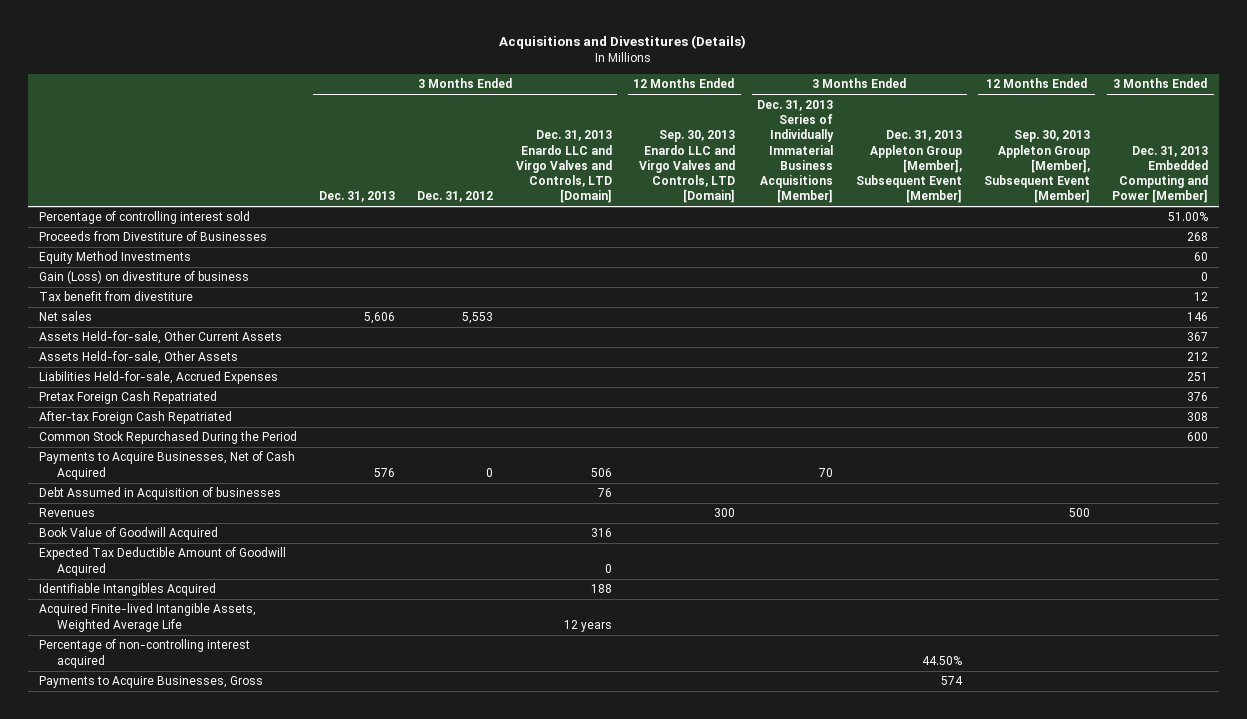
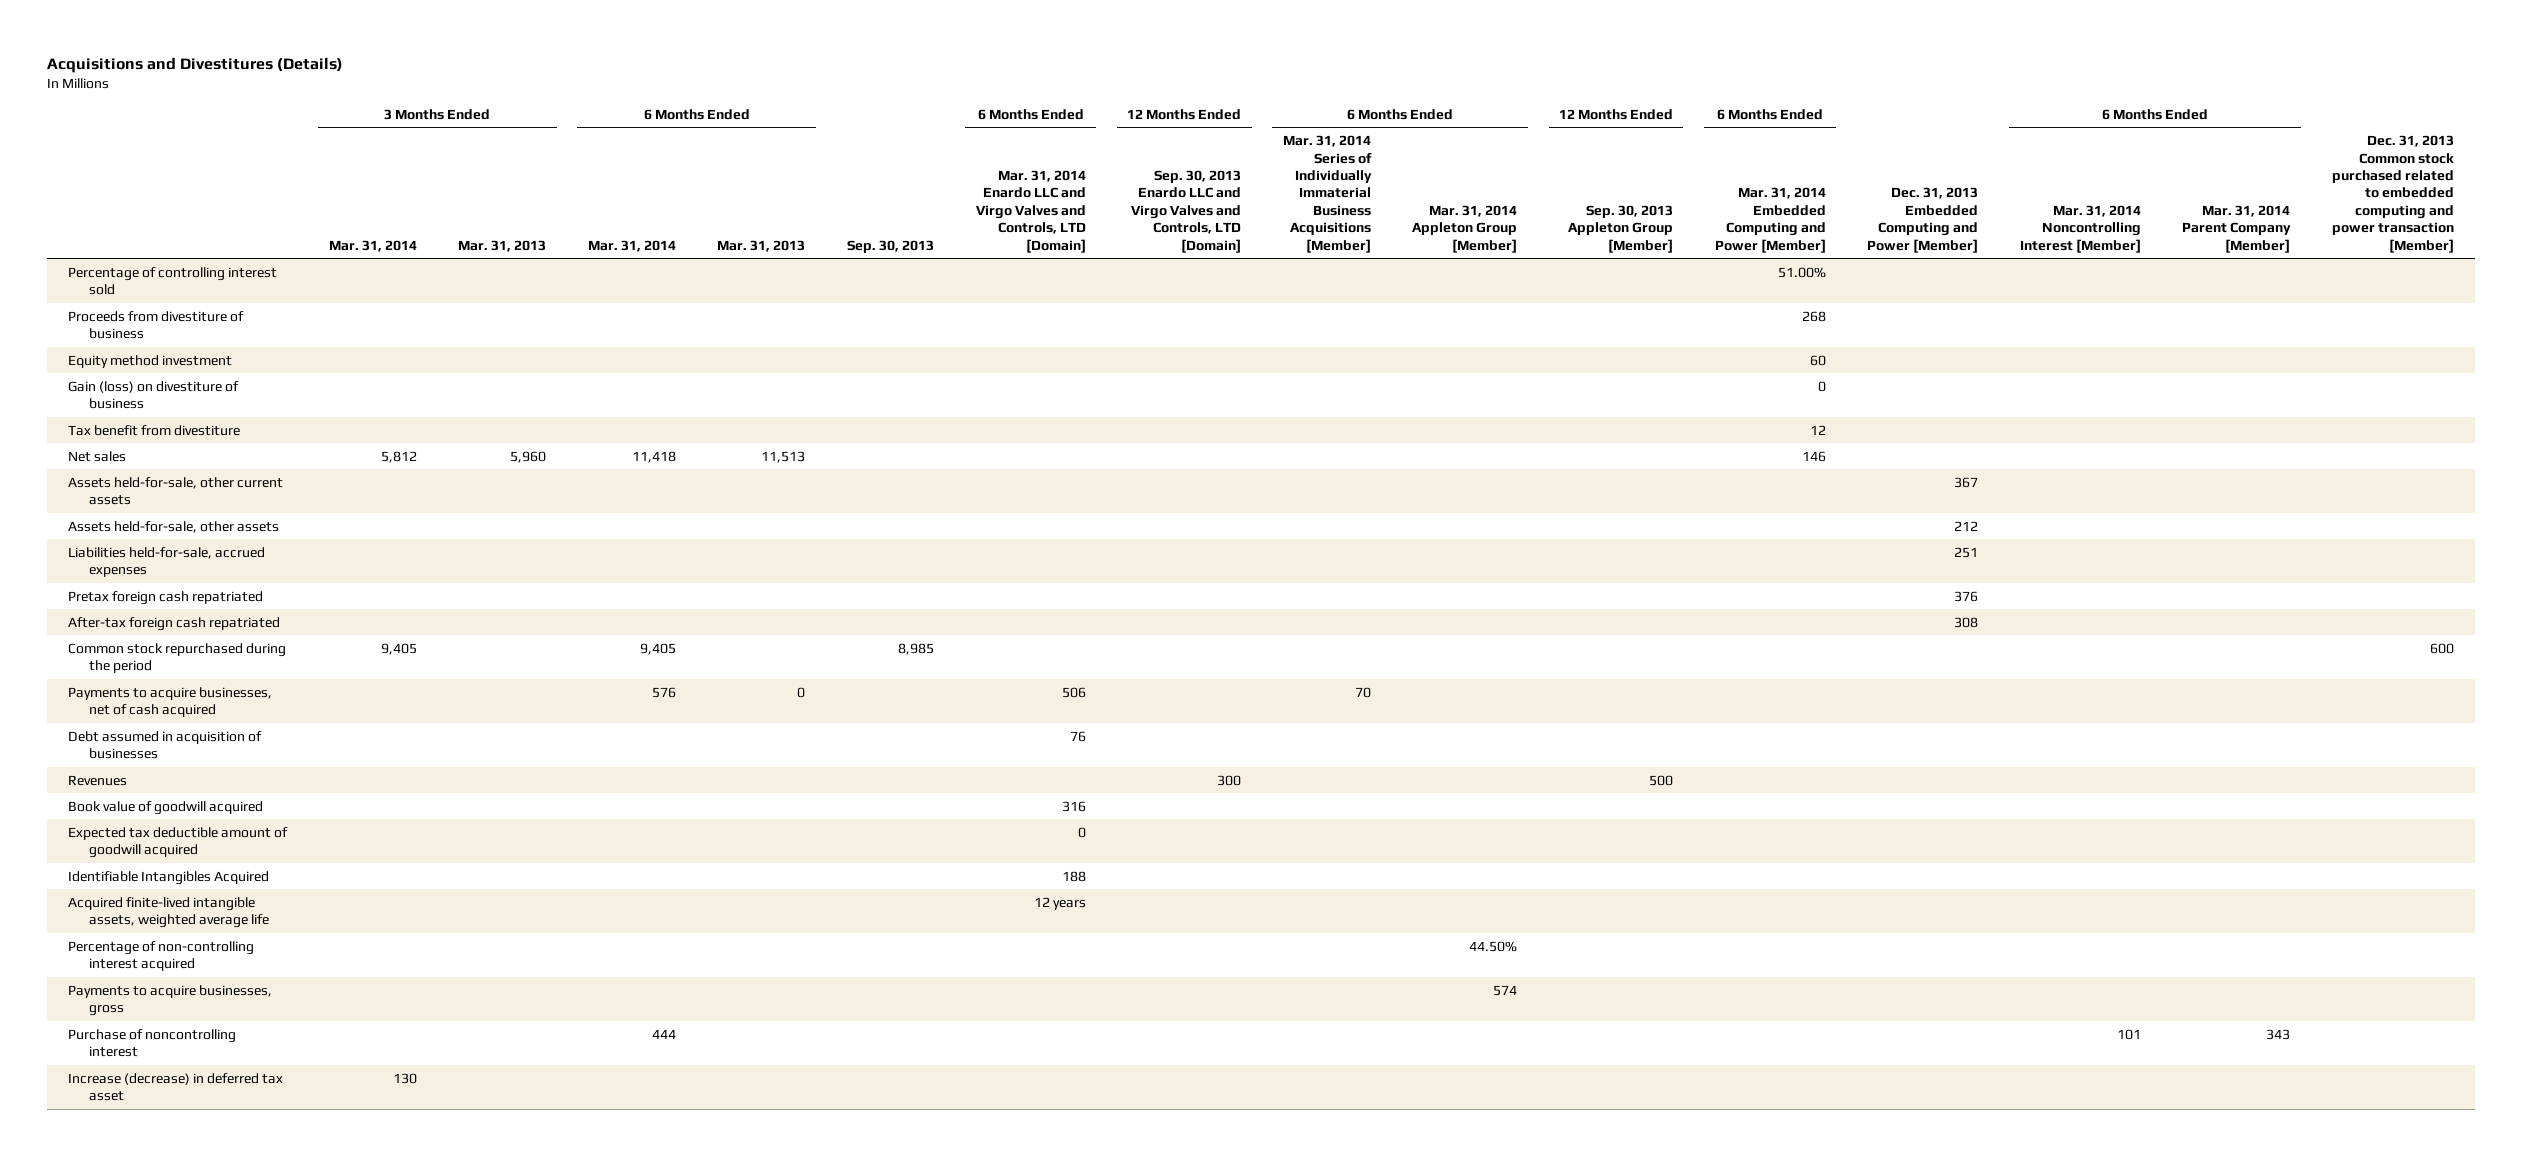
- | 3 Months Ended Dec. 31, 2013 | 3 Months Ended Dec. 31, 2012 | 3 Months Ended Dec. 31, 2013 Enardo LLC and Virgo Valves and Controls, LTD [Domain] | 12 Months Ended Sep. 30, 2013 Enardo LLC and Virgo Valves and Controls, LTD [Domain] | 3 Months Ended Dec. 31, 2013 Series of Individually Immaterial Business Acquisitions [Member] | 3 Months Ended Dec. 31, 2013 Appleton Group [Member], Subsequent Event [Member] | 12 Months Ended Sep. 30, 2013 Appleton Group [Member], Subsequent Event [Member] | 3 Months Ended Dec. 31, 2013 Embedded Computing and Power [Member]
+ | 3 Months Ended Mar. 31, 2014 | 3 Months Ended Mar. 31, 2013 | 6 Months Ended Mar. 31, 2014 | 6 Months Ended Mar. 31, 2013 | Sep. 30, 2013 | 6 Months Ended Mar. 31, 2014 Enardo LLC and Virgo Valves and Controls, LTD [Domain] | 12 Months Ended Sep. 30, 2013 Enardo LLC and Virgo Valves and Controls, LTD [Domain] | 6 Months Ended Mar. 31, 2014 Series of Individually Immaterial Business Acquisitions [Member] | 6 Months Ended Mar. 31, 2014 Appleton Group [Member] | 12 Months Ended Sep. 30, 2013 Appleton Group [Member] | 6 Months Ended Mar. 31, 2014 Embedded Computing and Power [Member] | Dec. 31, 2013 Embedded Computing and Power [Member] | 6 Months Ended Mar. 31, 2014 Noncontrolling Interest [Member] | 6 Months Ended Mar. 31, 2014 Parent Company [Member] | Dec. 31, 2013 Common stock purchased related to embedded computing and power transaction [Member]
- Proceeds from Divestiture of Businesses | | | | | | | | 268
- Equity Method Investments | | | | | | | | 60
- Gain (Loss) on divestiture of business | | | | | | | | 0
+ Proceeds from divestiture of business | | | | | | | | | | | 268 | | | |
+ Equity method investment | | | | | | | | | | | 60 | | | |
+ Gain (loss) on divestiture of business | | | | | | | | | | | 0 | | | |
- Assets Held-for-sale, Other Current Assets | | | | | | | | 367
- Assets Held-for-sale, Other Assets | | | | | | | | 212
- Liabilities Held-for-sale, Accrued Expenses | | | | | | | | 251
- Pretax Foreign Cash Repatriated | | | | | | | | 376
- After-tax Foreign Cash Repatriated | | | | | | | | 308
- Common Stock Repurchased During the Period | | | | | | | | 600
- Payments to Acquire Businesses, Net of Cash Acquired | 576 | 0 | 506 | | 70 | | |
- Debt Assumed in Acquisition of businesses | | | 76 | | | | |
+ Assets held-for-sale, other current assets | | | | | | | | | | | | 367 | | |
+ Assets held-for-sale, other assets | | | | | | | | | | | | 212 | | |
+ Liabilities held-for-sale, accrued expenses | | | | | | | | | | | | 251 | | |
+ Pretax foreign cash repatriated | | | | | | | | | | | | 376 | | |
+ After-tax foreign cash repatriated | | | | | | | | | | | | 308 | | |
+ Common stock repurchased during the period | 9,405 | | 9,405 | | 8,985 | | | | | | | | | | 600
+ Payments to acquire businesses, net of cash acquired | | | 576 | 0 | | 506 | | 70 | | | | | | |
+ Debt assumed in acquisition of businesses | | | | | | 76 | | | | | | | | |
- Book Value of Goodwill Acquired | | | 316 | | | | |
- Expected Tax Deductible Amount of Goodwill Acquired | | | 0 | | | | |
+ Book value of goodwill acquired | | | | | | 316 | | | | | | | | |
+ Expected tax deductible amount of goodwill acquired | | | | | | 0 | | | | | | | | |
- Acquired Finite-lived Intangible Assets, Weighted Average Life | | | 12 years | | | | |
+ Acquired finite-lived intangible assets, weighted average life | | | | | | 12 years | | | | | | | | |
- Payments to Acquire Businesses, Gross | | | | | | 574 | |
+ Payments to acquire businesses, gross | | | | | | | | | 574 | | | | | |
+ Purchase of noncontrolling interest | | | 444 | | | | | | | | | | 101 | 343 |
+ Increase (decrease) in deferred tax asset | 130 | | | | | | | | | | | | | |

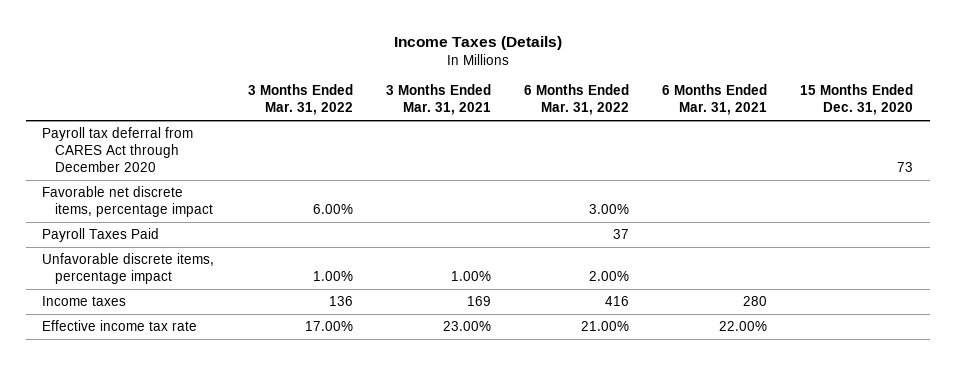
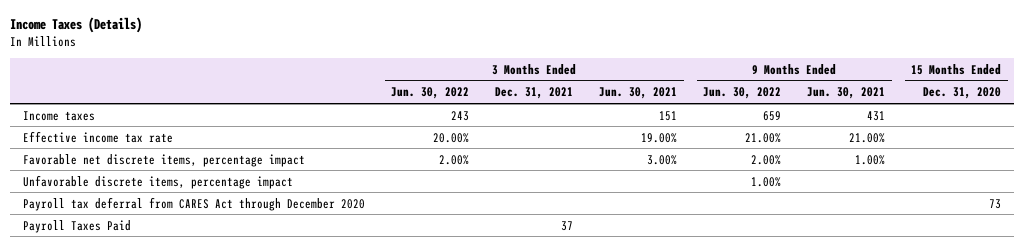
- | 3 Months Ended Mar. 31, 2022 | 3 Months Ended Mar. 31, 2021 | 6 Months Ended Mar. 31, 2022 | 6 Months Ended Mar. 31, 2021 | 15 Months Ended Dec. 31, 2020
+ | 3 Months Ended Jun. 30, 2022 | 3 Months Ended Dec. 31, 2021 | 3 Months Ended Jun. 30, 2021 | 9 Months Ended Jun. 30, 2022 | 9 Months Ended Jun. 30, 2021 | 15 Months Ended Dec. 31, 2020
moved down: Favorable net discrete items, percentage impact | 2.00% | | 3.00% | 2.00% | 1.00% |
moved down: Unfavorable discrete items, percentage impact | | | | 1.00% | |
moved down: Payroll tax deferral from CARES Act through December 2020 | | | | | | 73
moved down: Payroll Taxes Paid | | 37 | | | |

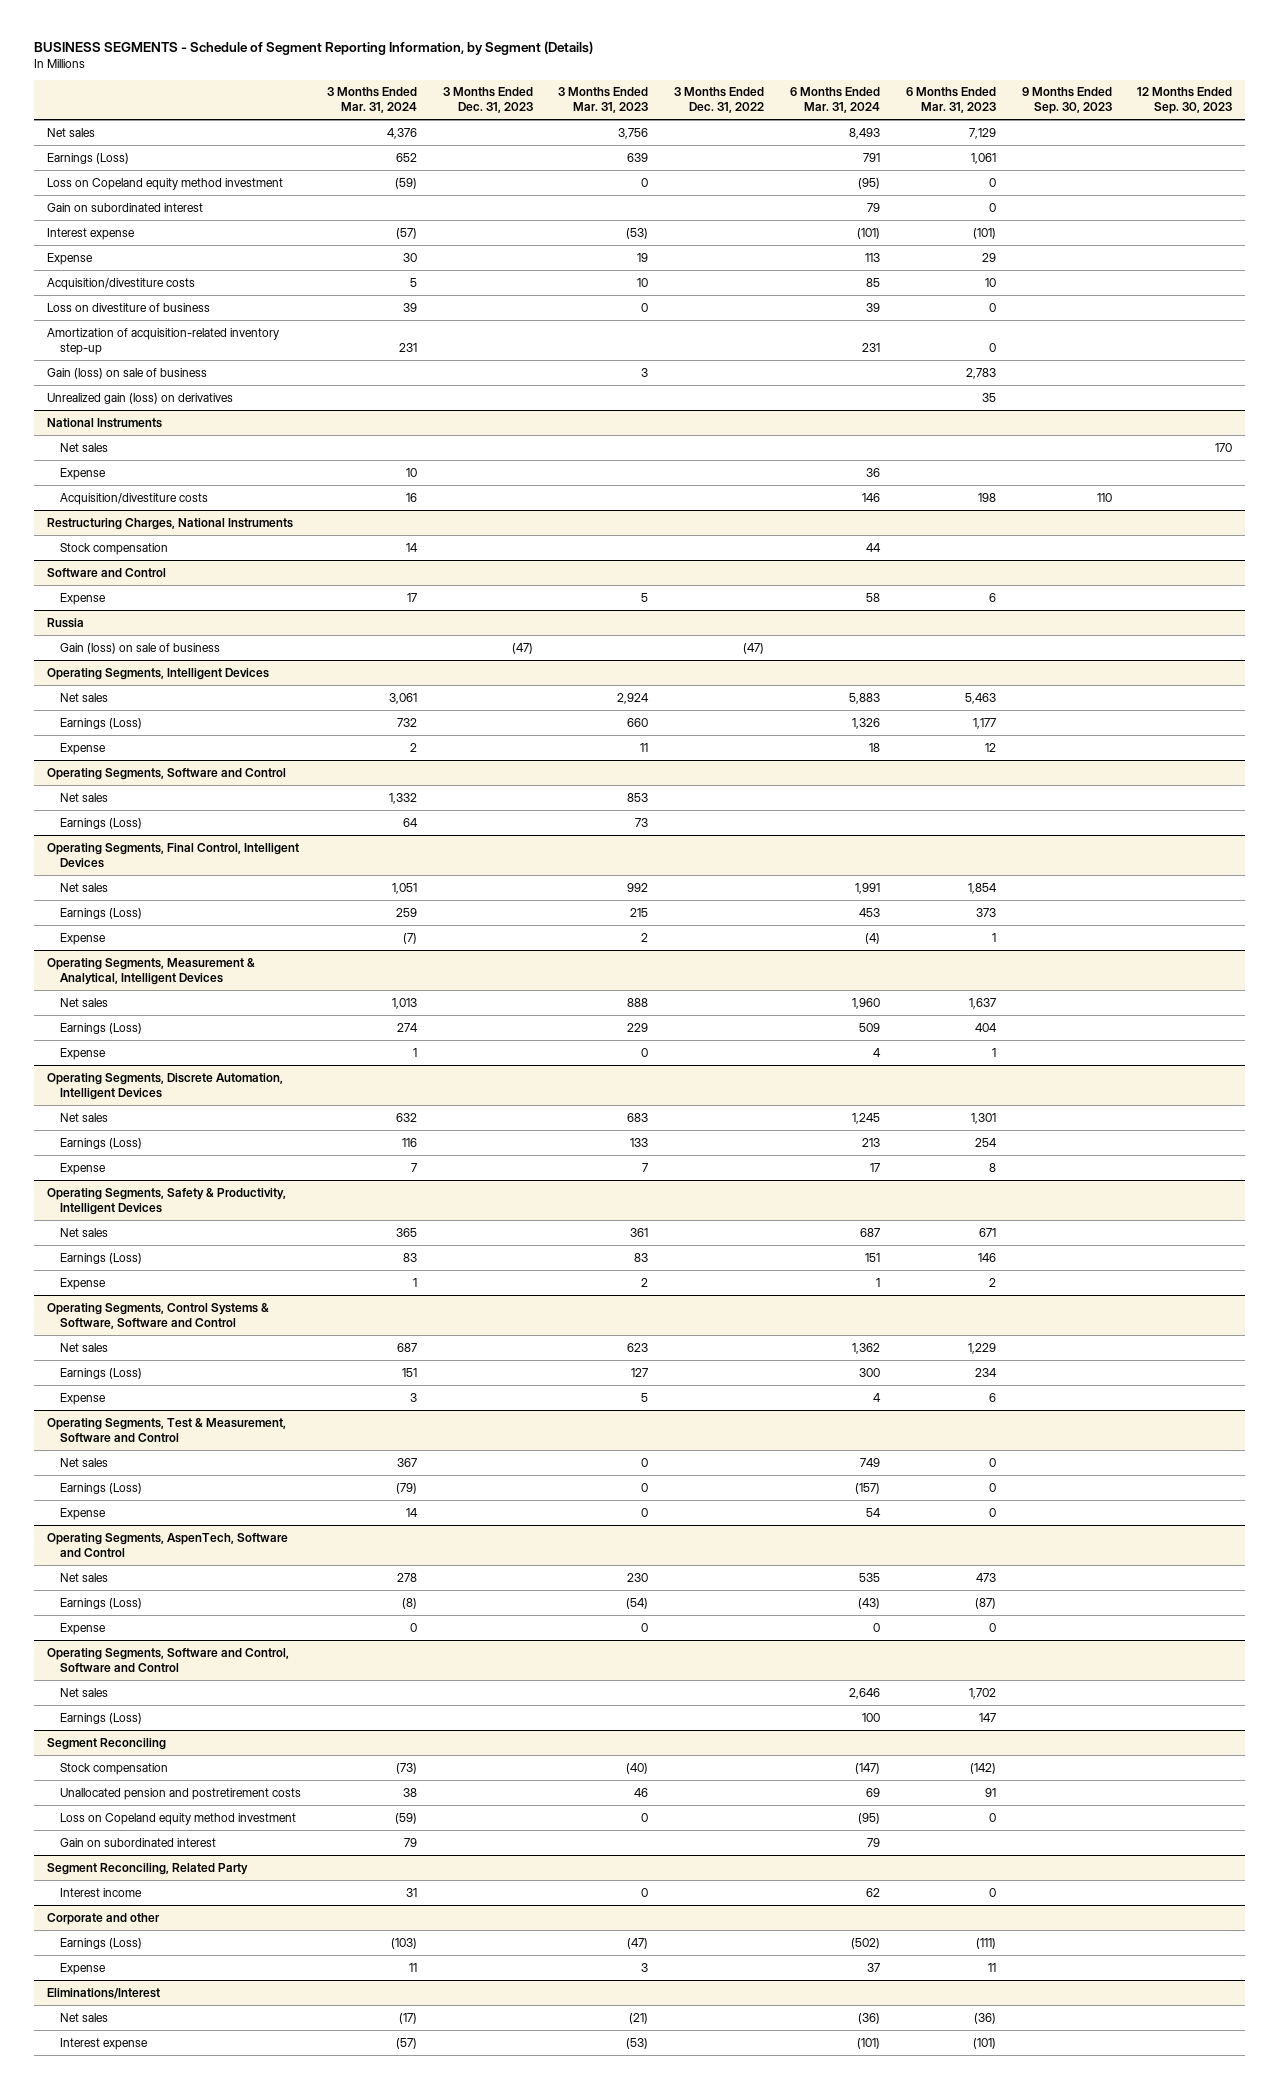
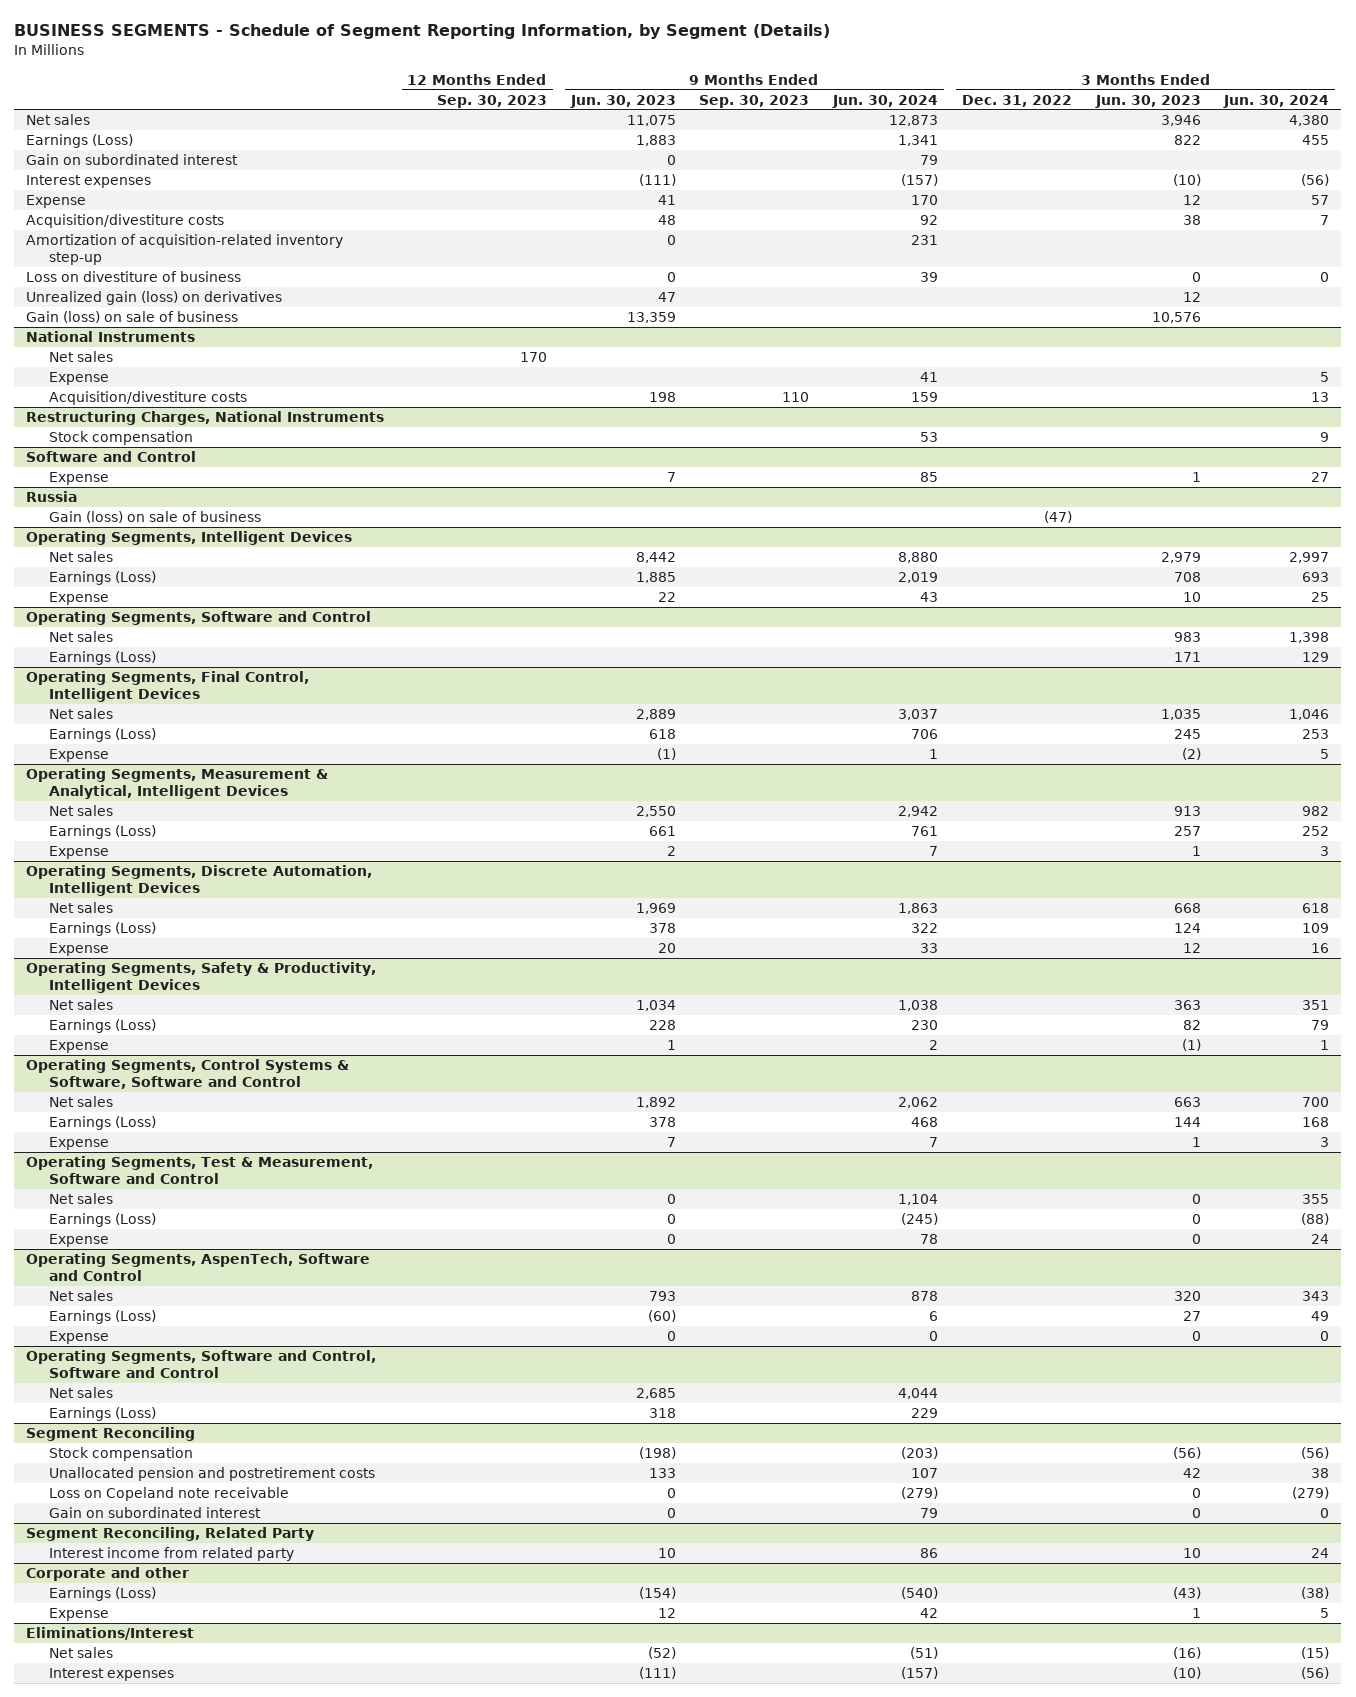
- | 3 Months Ended Mar. 31, 2024 | 3 Months Ended Dec. 31, 2023 | 3 Months Ended Mar. 31, 2023 | 3 Months Ended Dec. 31, 2022 | 6 Months Ended Mar. 31, 2024 | 6 Months Ended Mar. 31, 2023 | 9 Months Ended Sep. 30, 2023 | 12 Months Ended Sep. 30, 2023
+ | 12 Months Ended Sep. 30, 2023 | 9 Months Ended Jun. 30, 2023 | 9 Months Ended Sep. 30, 2023 | 9 Months Ended Jun. 30, 2024 | 3 Months Ended Dec. 31, 2022 | 3 Months Ended Jun. 30, 2023 | 3 Months Ended Jun. 30, 2024
- Loss on Copeland equity method investment | (59) | | 0 | | (95) | 0 | |
- Interest expense | (57) | | (53) | | (101) | (101) | |
+ Interest expenses | | (111) | | (157) | | (10) | (56)
moved down: Loss on divestiture of business | | 0 | | 39 | | 0 | 0
moved down: Gain (loss) on sale of business | | 13,359 | | | | 10,576 |
@ Segment Reconciling
- Loss on Copeland equity method investment | (59) | | 0 | | (95) | 0 | |
+ Loss on Copeland note receivable | | 0 | | (279) | | 0 | (279)
@ Segment Reconciling, Related Party
- Interest income | 31 | | 0 | | 62 | 0 | |
+ Interest income from related party | | 10 | | 86 | | 10 | 24
@ Eliminations/Interest
- Interest expense | (57) | | (53) | | (101) | (101) | |
+ Interest expenses | | (111) | | (157) | | (10) | (56)

